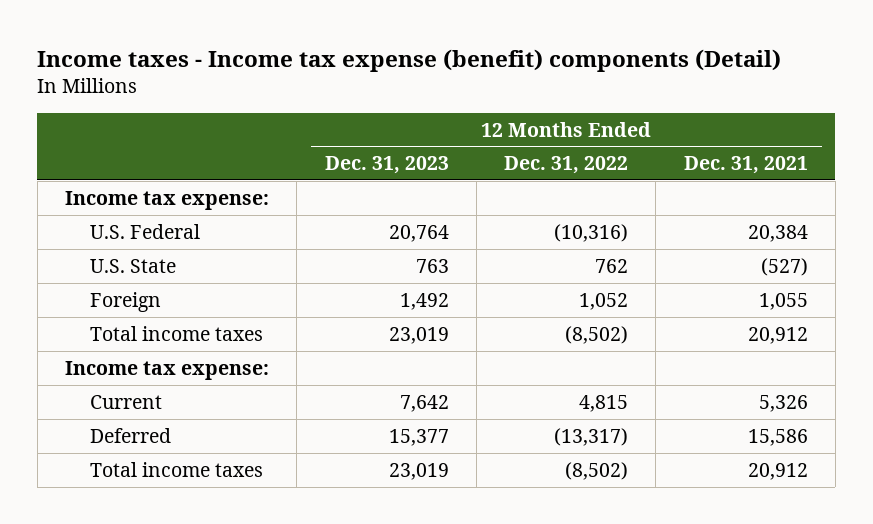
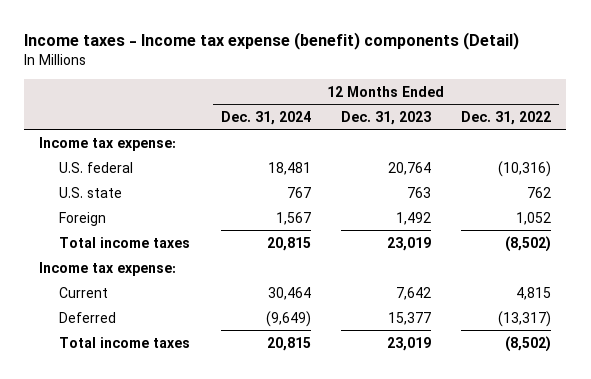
- | 12 Months Ended Dec. 31, 2023 | 12 Months Ended Dec. 31, 2022 | 12 Months Ended Dec. 31, 2021
+ | 12 Months Ended Dec. 31, 2024 | 12 Months Ended Dec. 31, 2023 | 12 Months Ended Dec. 31, 2022
- U.S. Federal | 20,764 | (10,316) | 20,384
- U.S. State | 763 | 762 | (527)
+ U.S. federal | 18,481 | 20,764 | (10,316)
+ U.S. state | 767 | 763 | 762

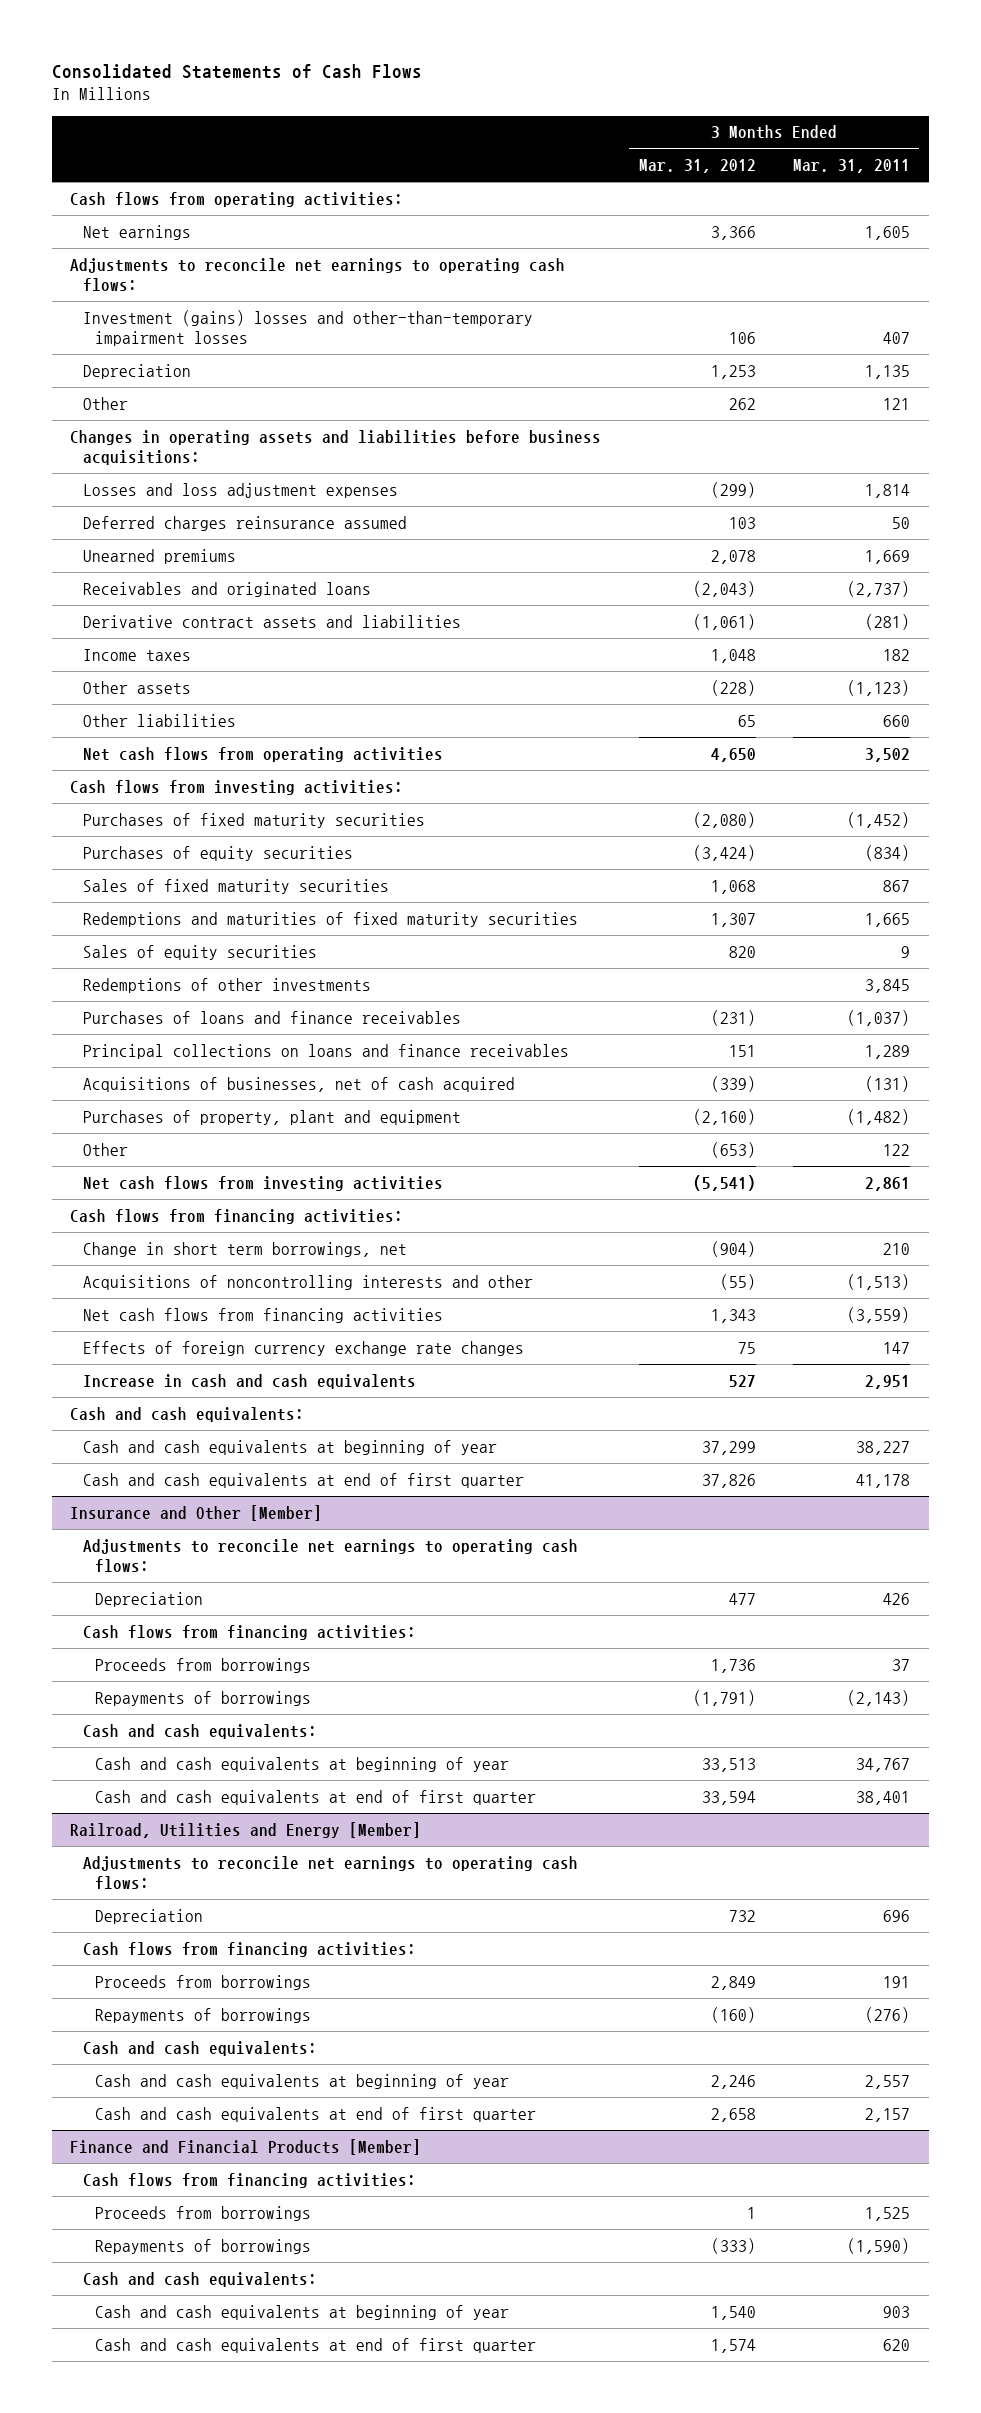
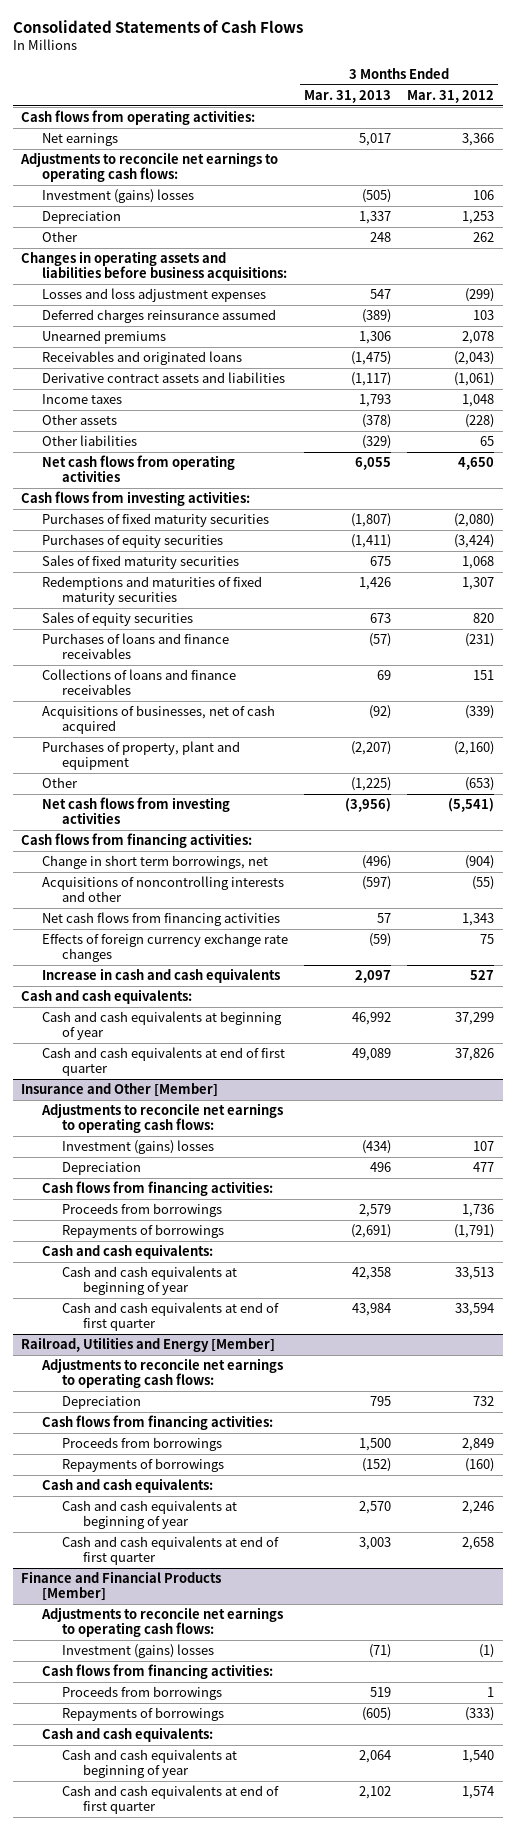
- | 3 Months Ended Mar. 31, 2012 | 3 Months Ended Mar. 31, 2011
+ | 3 Months Ended Mar. 31, 2013 | 3 Months Ended Mar. 31, 2012
- Investment (gains) losses and other-than-temporary impairment losses | 106 | 407
+ Investment (gains) losses | (505) | 106
- Redemptions of other investments | | 3,845
- Principal collections on loans and finance receivables | 151 | 1,289
+ Collections of loans and finance receivables | 69 | 151
@ Insurance and Other [Member]
+ Investment (gains) losses | (434) | 107
@ Finance and Financial Products [Member]
+ Adjustments to reconcile net earnings to operating cash flows:
+ Investment (gains) losses | (71) | (1)

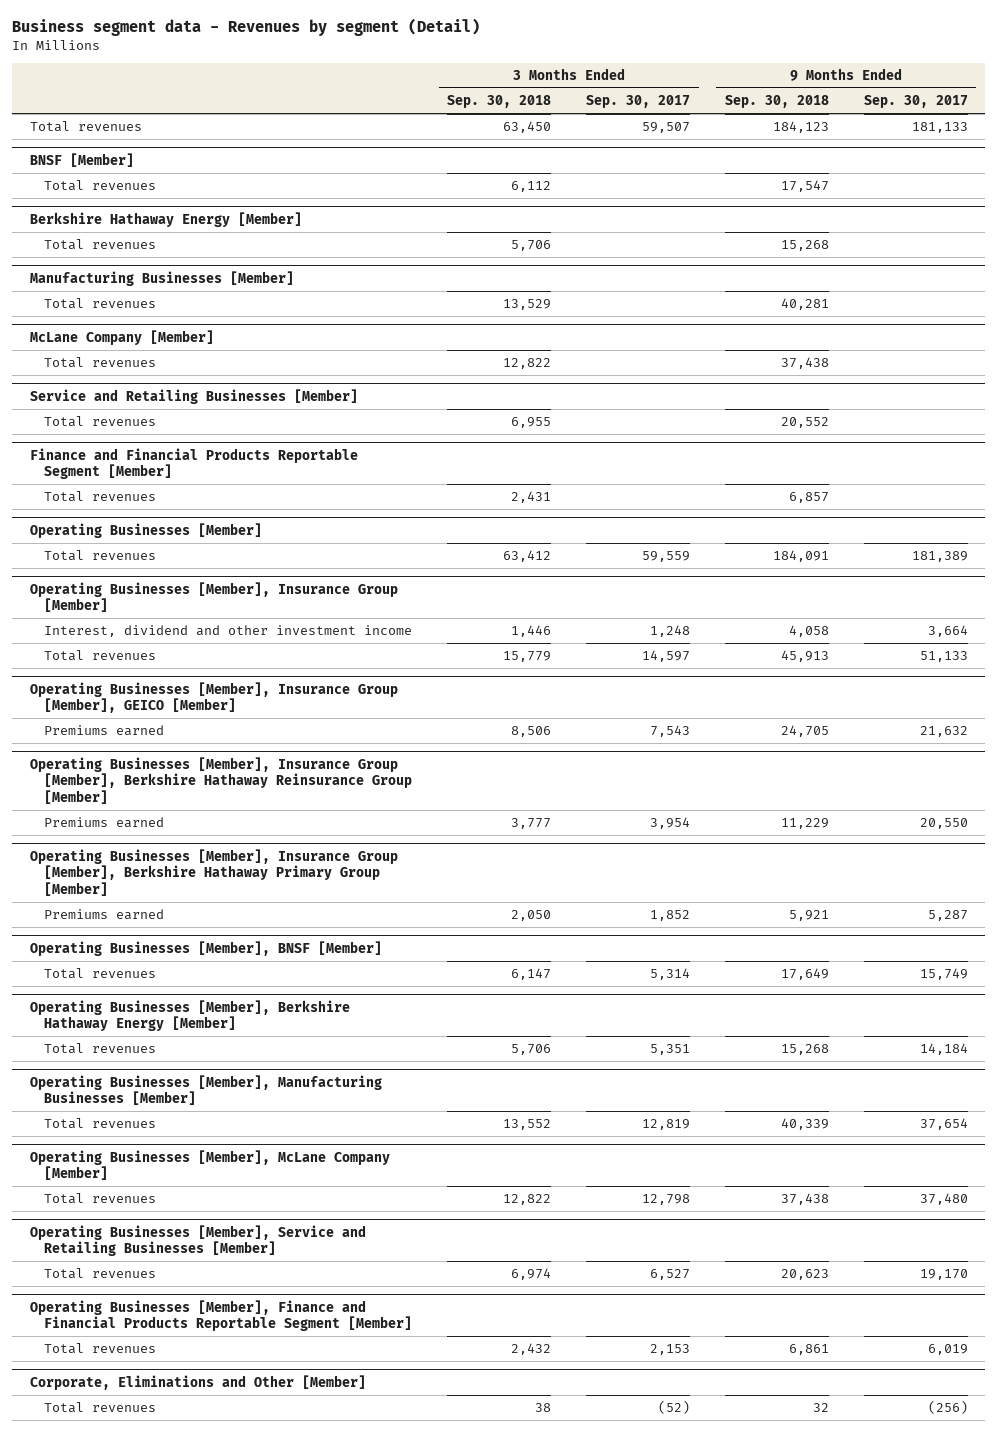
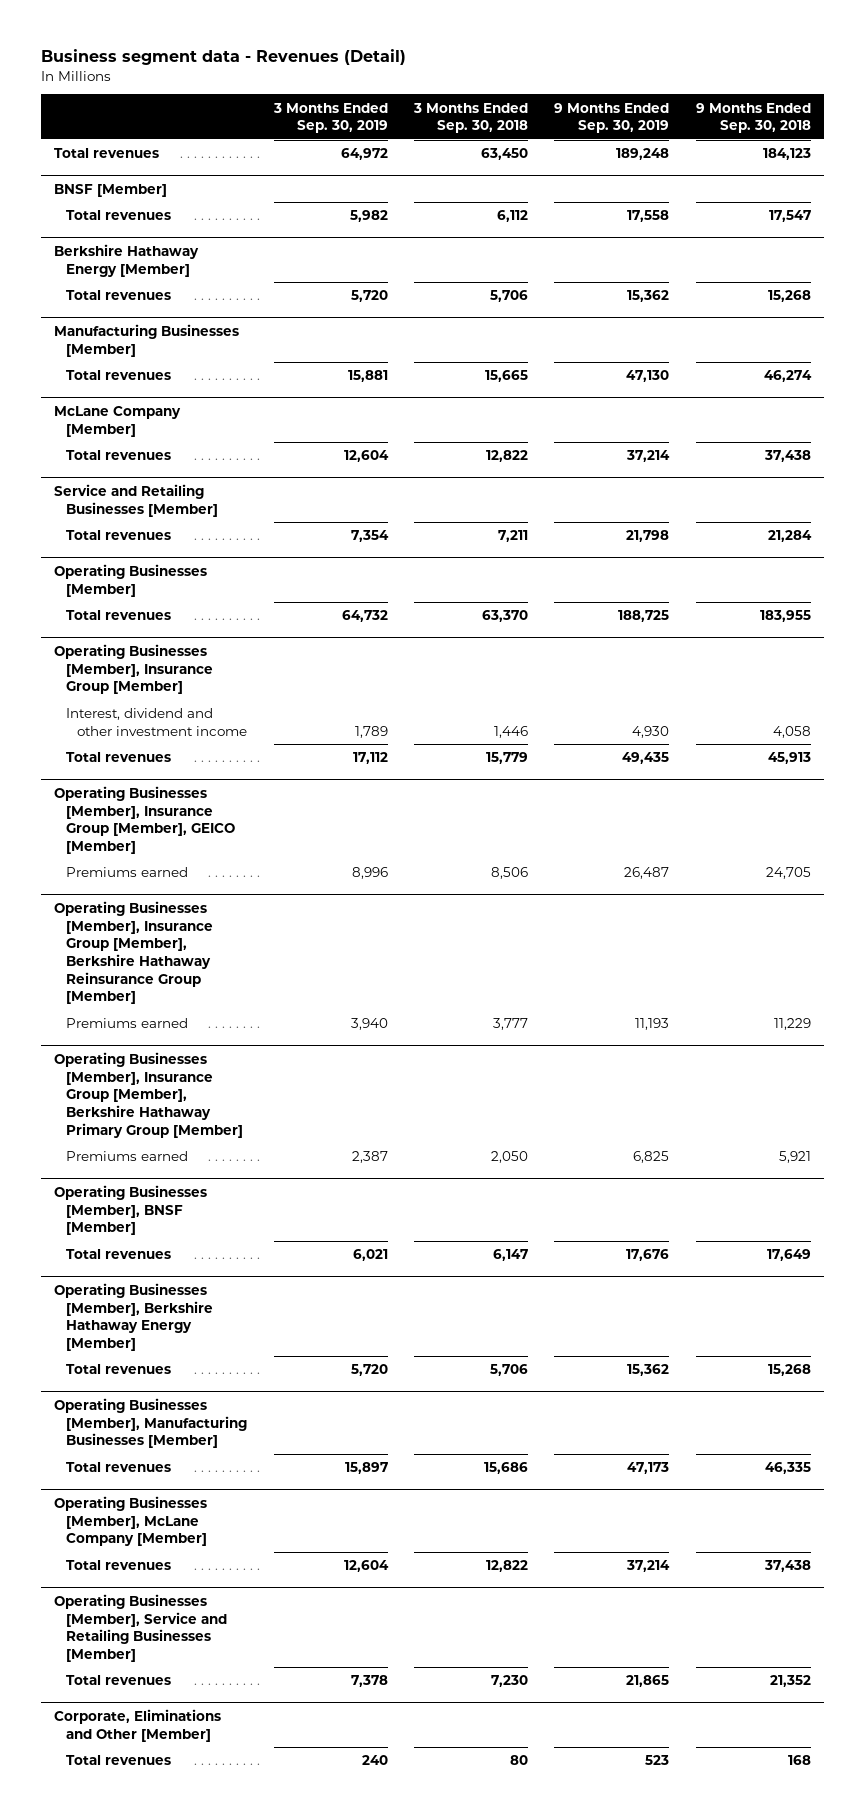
- Business segment data - Revenues by segment (Detail)
+ Business segment data - Revenues (Detail)
- | 3 Months Ended Sep. 30, 2018 | 3 Months Ended Sep. 30, 2017 | 9 Months Ended Sep. 30, 2018 | 9 Months Ended Sep. 30, 2017
+ | 3 Months Ended Sep. 30, 2019 | 3 Months Ended Sep. 30, 2018 | 9 Months Ended Sep. 30, 2019 | 9 Months Ended Sep. 30, 2018
@ Manufacturing Businesses [Member]
- Total revenues | 13,529 | | 40,281 |
+ Total revenues | 15,881 | 15,665 | 47,130 | 46,274
@ Service and Retailing Businesses [Member]
- Total revenues | 6,955 | | 20,552 |
- Finance and Financial Products Reportable Segment [Member]
- Total revenues | 2,431 | | 6,857 |
@ Service and Retailing Businesses [Member]
+ Total revenues | 7,354 | 7,211 | 21,798 | 21,284
@ Operating Businesses [Member]
- Total revenues | 63,412 | 59,559 | 184,091 | 181,389
+ Total revenues | 64,732 | 63,370 | 188,725 | 183,955
@ Operating Businesses [Member], Manufacturing Businesses [Member]
- Total revenues | 13,552 | 12,819 | 40,339 | 37,654
+ Total revenues | 15,897 | 15,686 | 47,173 | 46,335
@ Operating Businesses [Member], Service and Retailing Businesses [Member]
- Total revenues | 6,974 | 6,527 | 20,623 | 19,170
- Operating Businesses [Member], Finance and Financial Products Reportable Segment [Member]
- Total revenues | 2,432 | 2,153 | 6,861 | 6,019
@ Operating Businesses [Member], Service and Retailing Businesses [Member]
+ Total revenues | 7,378 | 7,230 | 21,865 | 21,352
@ Corporate, Eliminations and Other [Member]
- Total revenues | 38 | (52) | 32 | (256)
+ Total revenues | 240 | 80 | 523 | 168

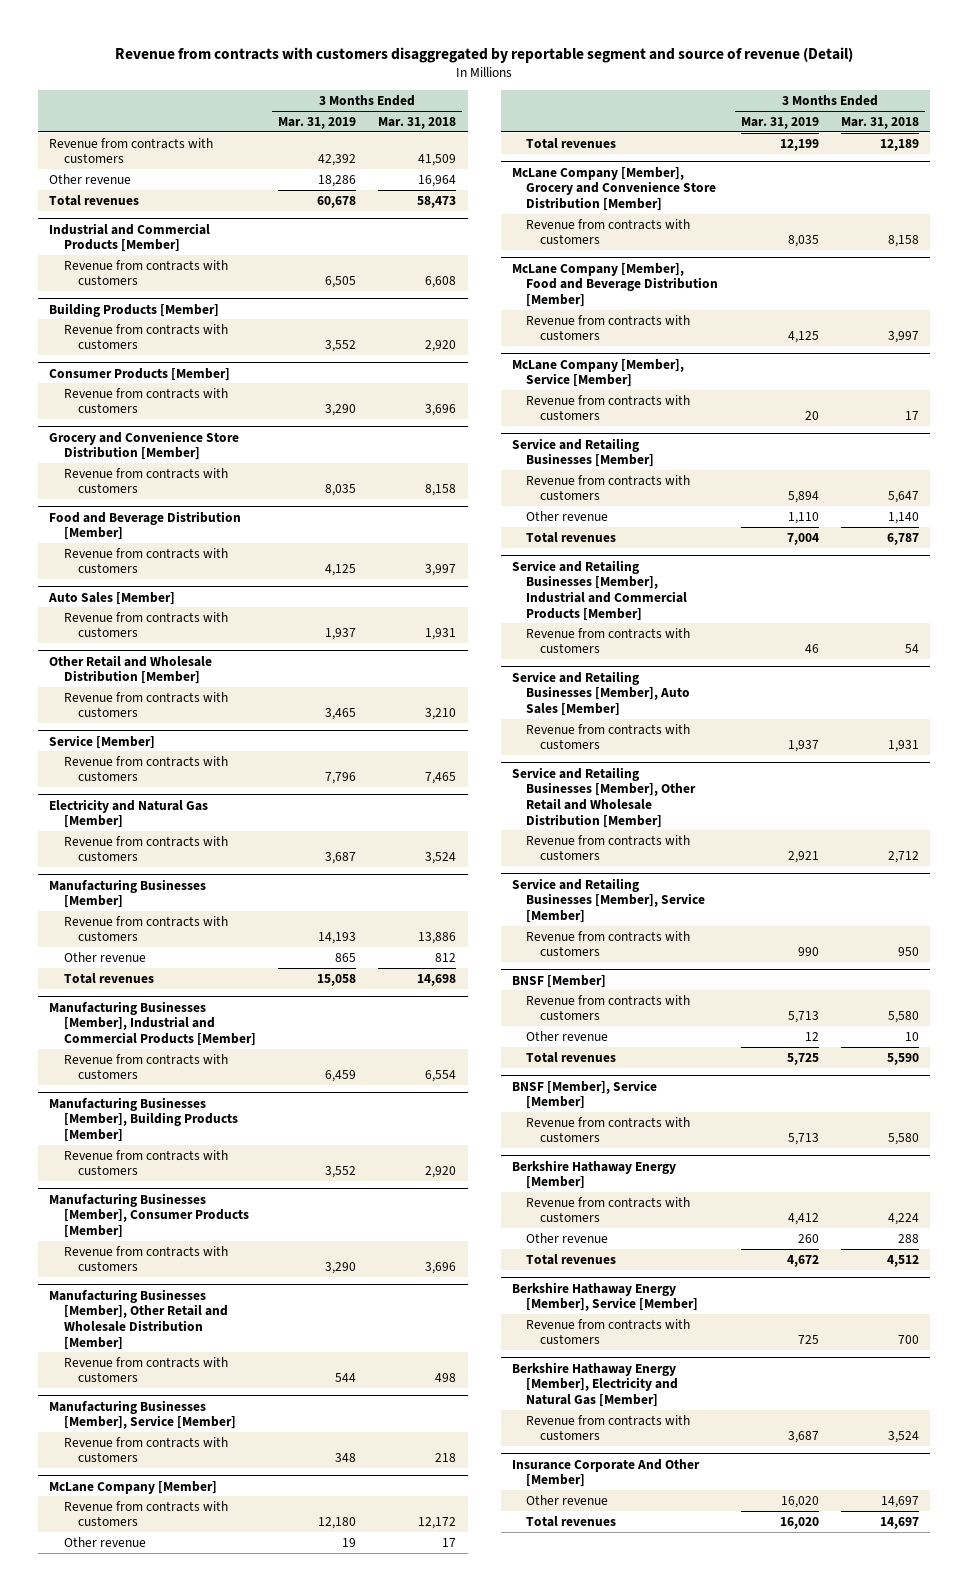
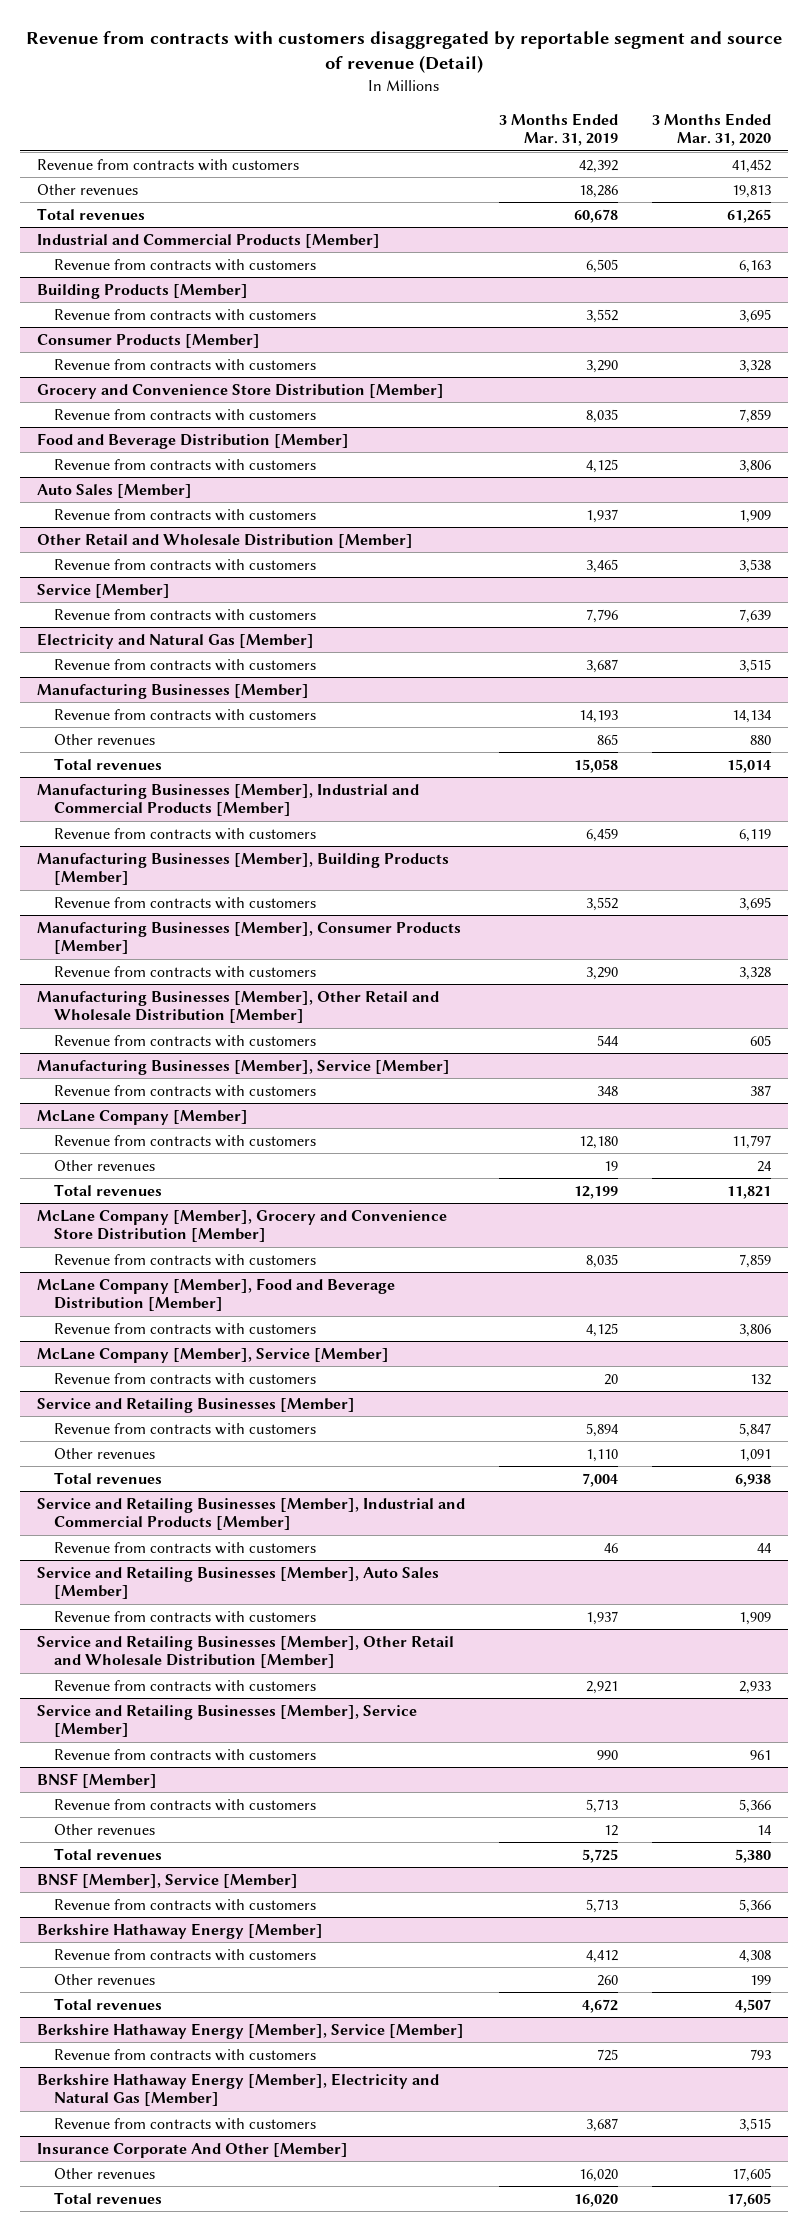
- | 3 Months Ended Mar. 31, 2019 | 3 Months Ended Mar. 31, 2018
+ | 3 Months Ended Mar. 31, 2019 | 3 Months Ended Mar. 31, 2020
- Other revenue | 18,286 | 16,964
+ Other revenues | 18,286 | 19,813
@ Manufacturing Businesses [Member]
- Other revenue | 865 | 812
+ Other revenues | 865 | 880
@ McLane Company [Member]
- Other revenue | 19 | 17
+ Other revenues | 19 | 24
@ Service and Retailing Businesses [Member]
- Other revenue | 1,110 | 1,140
+ Other revenues | 1,110 | 1,091
@ BNSF [Member]
- Other revenue | 12 | 10
+ Other revenues | 12 | 14
@ Berkshire Hathaway Energy [Member]
- Other revenue | 260 | 288
+ Other revenues | 260 | 199
@ Insurance Corporate And Other [Member]
- Other revenue | 16,020 | 14,697
+ Other revenues | 16,020 | 17,605

